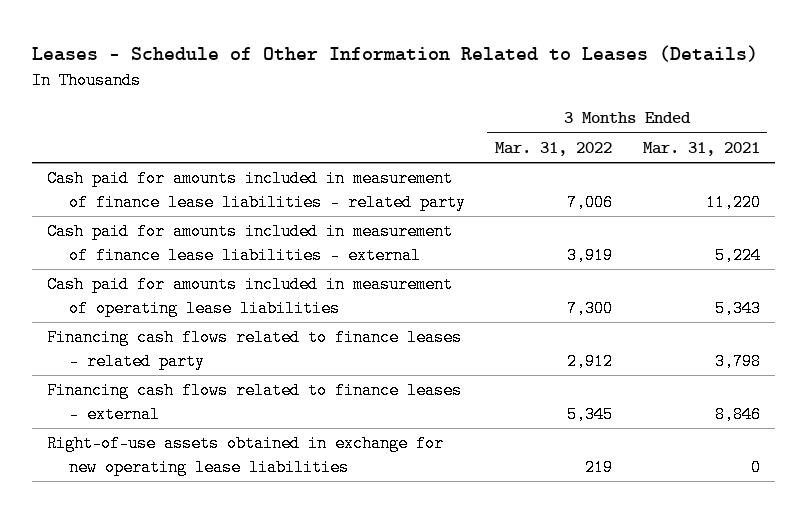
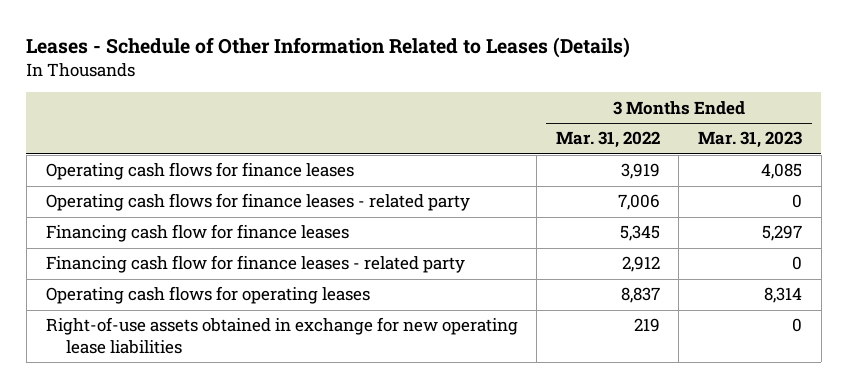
- | 3 Months Ended Mar. 31, 2022 | 3 Months Ended Mar. 31, 2021
+ | 3 Months Ended Mar. 31, 2022 | 3 Months Ended Mar. 31, 2023
- Cash paid for amounts included in measurement of finance lease liabilities - related party | 7,006 | 11,220
- Cash paid for amounts included in measurement of finance lease liabilities - external | 3,919 | 5,224
- Cash paid for amounts included in measurement of operating lease liabilities | 7,300 | 5,343
- Financing cash flows related to finance leases - related party | 2,912 | 3,798
- Financing cash flows related to finance leases - external | 5,345 | 8,846
+ Operating cash flows for finance leases | 3,919 | 4,085
+ Operating cash flows for finance leases - related party | 7,006 | 0
+ Financing cash flow for finance leases | 5,345 | 5,297
+ Financing cash flow for finance leases - related party | 2,912 | 0
+ Operating cash flows for operating leases | 8,837 | 8,314

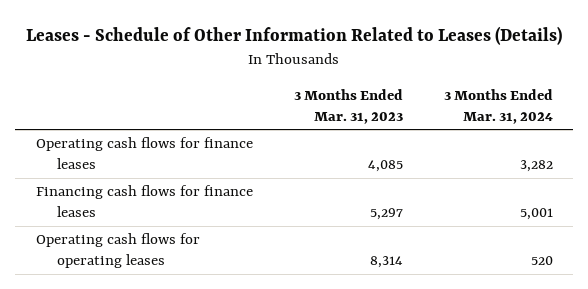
- | 3 Months Ended Mar. 31, 2022 | 3 Months Ended Mar. 31, 2023
+ | 3 Months Ended Mar. 31, 2023 | 3 Months Ended Mar. 31, 2024
- Operating cash flows for finance leases - related party | 7,006 | 0
- Financing cash flow for finance leases | 5,345 | 5,297
- Financing cash flow for finance leases - related party | 2,912 | 0
+ Financing cash flows for finance leases | 5,297 | 5,001
- Right-of-use assets obtained in exchange for new operating lease liabilities | 219 | 0

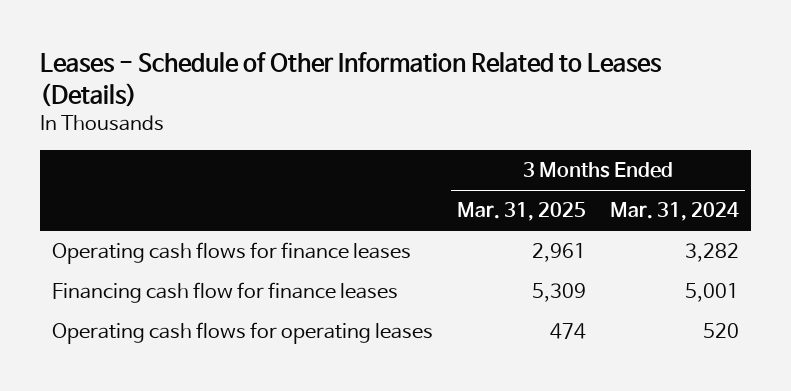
- | 3 Months Ended Mar. 31, 2023 | 3 Months Ended Mar. 31, 2024
+ | 3 Months Ended Mar. 31, 2025 | 3 Months Ended Mar. 31, 2024
- Financing cash flows for finance leases | 5,297 | 5,001
+ Financing cash flow for finance leases | 5,309 | 5,001

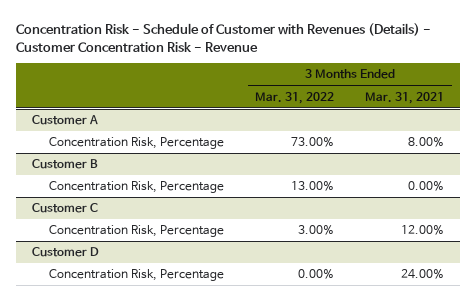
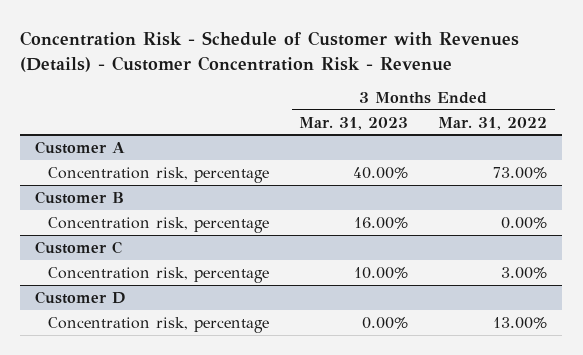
- | 3 Months Ended Mar. 31, 2022 | 3 Months Ended Mar. 31, 2021
+ | 3 Months Ended Mar. 31, 2023 | 3 Months Ended Mar. 31, 2022
@ Customer A
- Concentration Risk, Percentage | 73.00% | 8.00%
+ Concentration risk, percentage | 40.00% | 73.00%
@ Customer B
- Concentration Risk, Percentage | 13.00% | 0.00%
+ Concentration risk, percentage | 16.00% | 0.00%
@ Customer C
- Concentration Risk, Percentage | 3.00% | 12.00%
+ Concentration risk, percentage | 10.00% | 3.00%
@ Customer D
- Concentration Risk, Percentage | 0.00% | 24.00%
+ Concentration risk, percentage | 0.00% | 13.00%

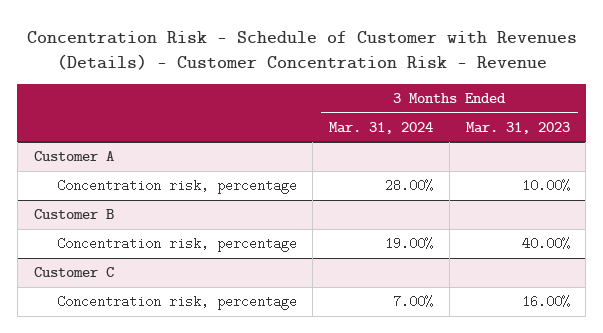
- | 3 Months Ended Mar. 31, 2023 | 3 Months Ended Mar. 31, 2022
+ | 3 Months Ended Mar. 31, 2024 | 3 Months Ended Mar. 31, 2023
@ Customer A
- Concentration risk, percentage | 40.00% | 73.00%
+ Concentration risk, percentage | 28.00% | 10.00%
@ Customer B
- Concentration risk, percentage | 16.00% | 0.00%
+ Concentration risk, percentage | 19.00% | 40.00%
@ Customer C
- Concentration risk, percentage | 10.00% | 3.00%
- Customer D
- Concentration risk, percentage | 0.00% | 13.00%
@ Customer C
+ Concentration risk, percentage | 7.00% | 16.00%

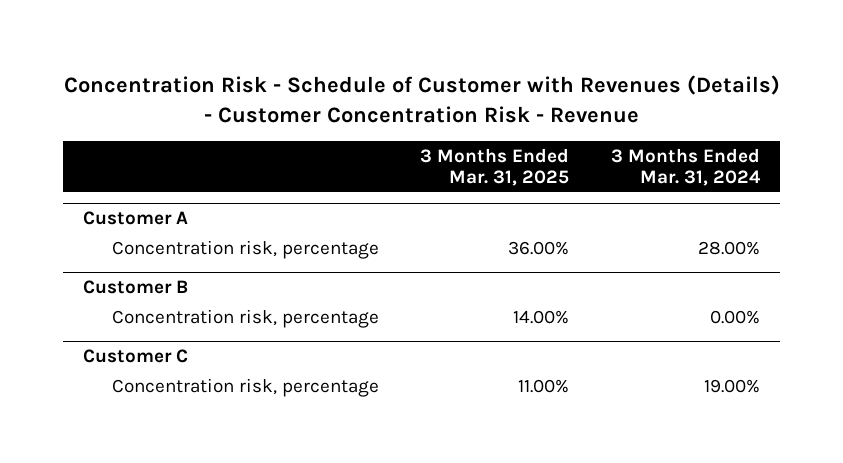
- | 3 Months Ended Mar. 31, 2024 | 3 Months Ended Mar. 31, 2023
+ | 3 Months Ended Mar. 31, 2025 | 3 Months Ended Mar. 31, 2024
@ Customer B
- Concentration risk, percentage | 19.00% | 40.00%
+ Concentration risk, percentage | 14.00% | 0.00%
@ Customer C
- Concentration risk, percentage | 7.00% | 16.00%
+ Concentration risk, percentage | 11.00% | 19.00%

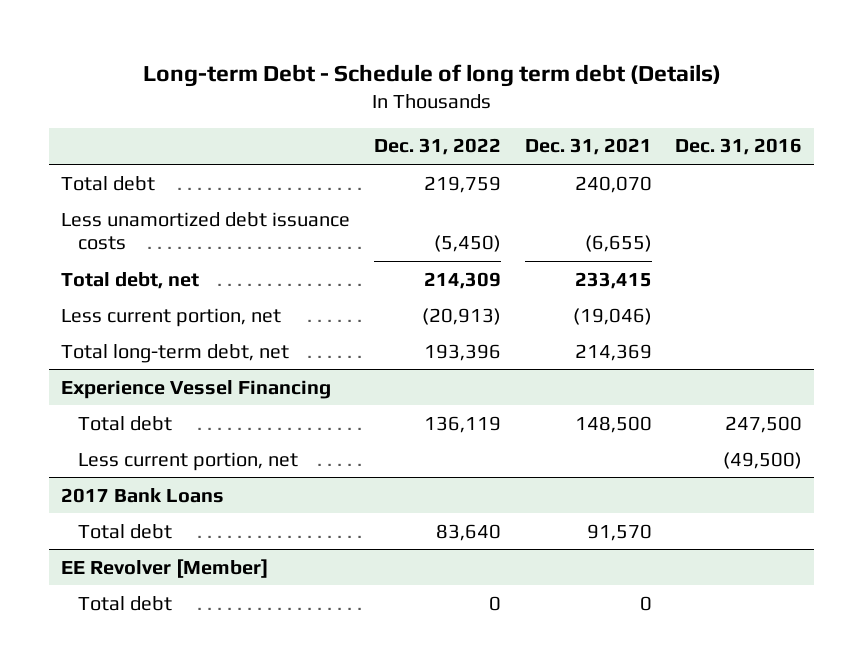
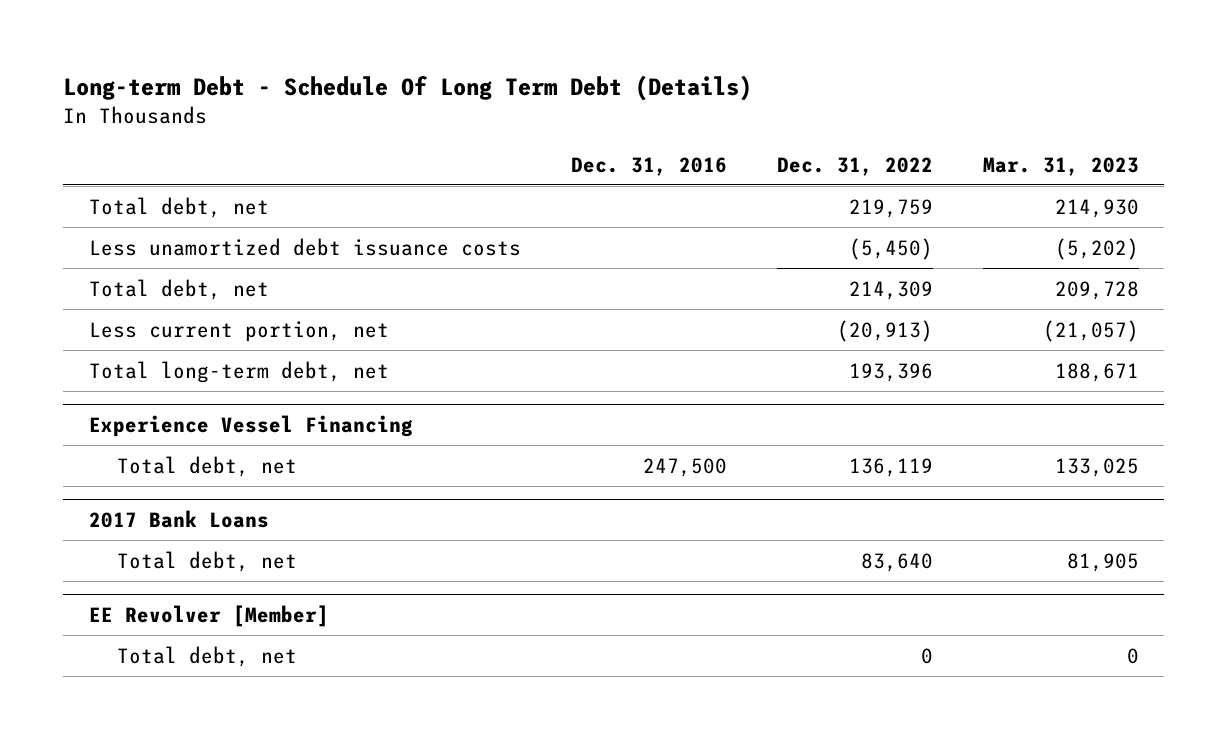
- Long-term Debt - Schedule of long term debt (Details)
+ Long-term Debt - Schedule Of Long Term Debt (Details)
- | Dec. 31, 2022 | Dec. 31, 2021 | Dec. 31, 2016
+ | Dec. 31, 2016 | Dec. 31, 2022 | Mar. 31, 2023
- Total debt | 219,759 | 240,070 |
+ Total debt, net | | 219,759 | 214,930
@ Experience Vessel Financing
- Total debt | 136,119 | 148,500 | 247,500
- Less current portion, net | | | (49,500)
+ Total debt, net | 247,500 | 136,119 | 133,025
@ 2017 Bank Loans
- Total debt | 83,640 | 91,570 |
+ Total debt, net | | 83,640 | 81,905
@ EE Revolver [Member]
- Total debt | 0 | 0 |
+ Total debt, net | | 0 | 0

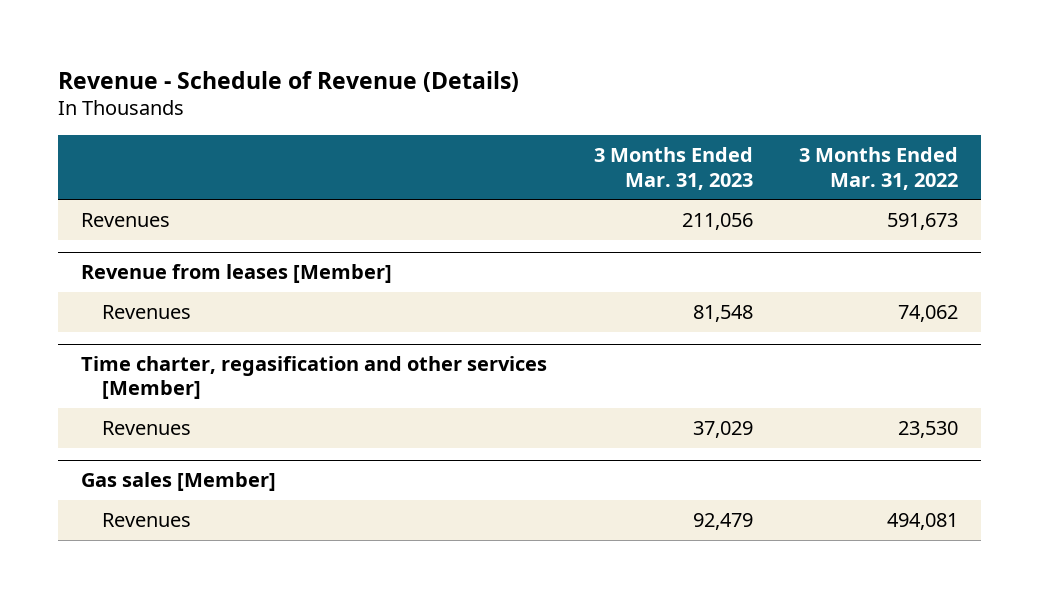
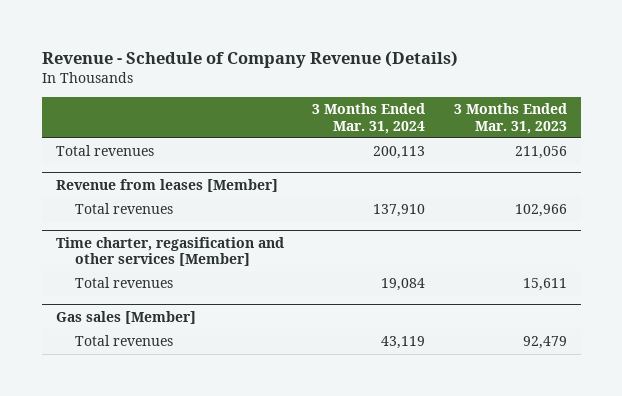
- Revenue - Schedule of Revenue (Details)
+ Revenue - Schedule of Company Revenue (Details)
- | 3 Months Ended Mar. 31, 2023 | 3 Months Ended Mar. 31, 2022
+ | 3 Months Ended Mar. 31, 2024 | 3 Months Ended Mar. 31, 2023
- Revenues | 211,056 | 591,673
+ Total revenues | 200,113 | 211,056
@ Revenue from leases [Member]
- Revenues | 81,548 | 74,062
+ Total revenues | 137,910 | 102,966
@ Time charter, regasification and other services [Member]
- Revenues | 37,029 | 23,530
+ Total revenues | 19,084 | 15,611
@ Gas sales [Member]
- Revenues | 92,479 | 494,081
+ Total revenues | 43,119 | 92,479

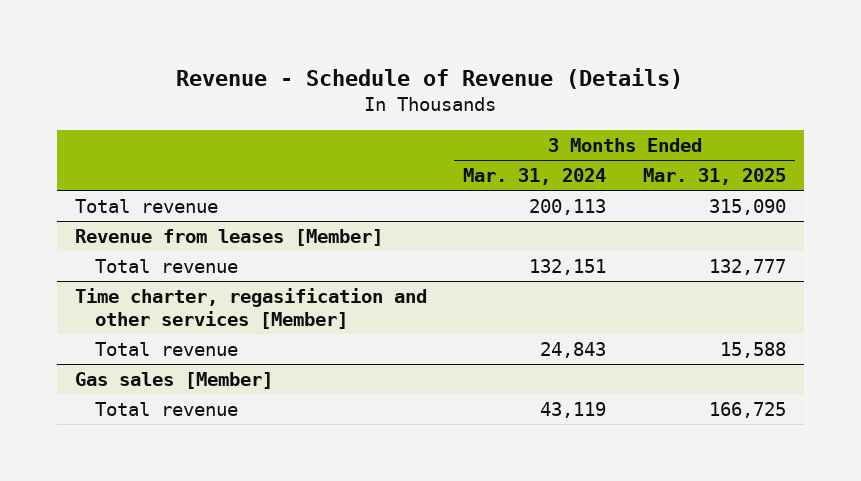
- Revenue - Schedule of Company Revenue (Details)
+ Revenue - Schedule of Revenue (Details)
- | 3 Months Ended Mar. 31, 2024 | 3 Months Ended Mar. 31, 2023
+ | 3 Months Ended Mar. 31, 2024 | 3 Months Ended Mar. 31, 2025
- Total revenues | 200,113 | 211,056
+ Total revenue | 200,113 | 315,090
@ Revenue from leases [Member]
- Total revenues | 137,910 | 102,966
+ Total revenue | 132,151 | 132,777
@ Time charter, regasification and other services [Member]
- Total revenues | 19,084 | 15,611
+ Total revenue | 24,843 | 15,588
@ Gas sales [Member]
- Total revenues | 43,119 | 92,479
+ Total revenue | 43,119 | 166,725

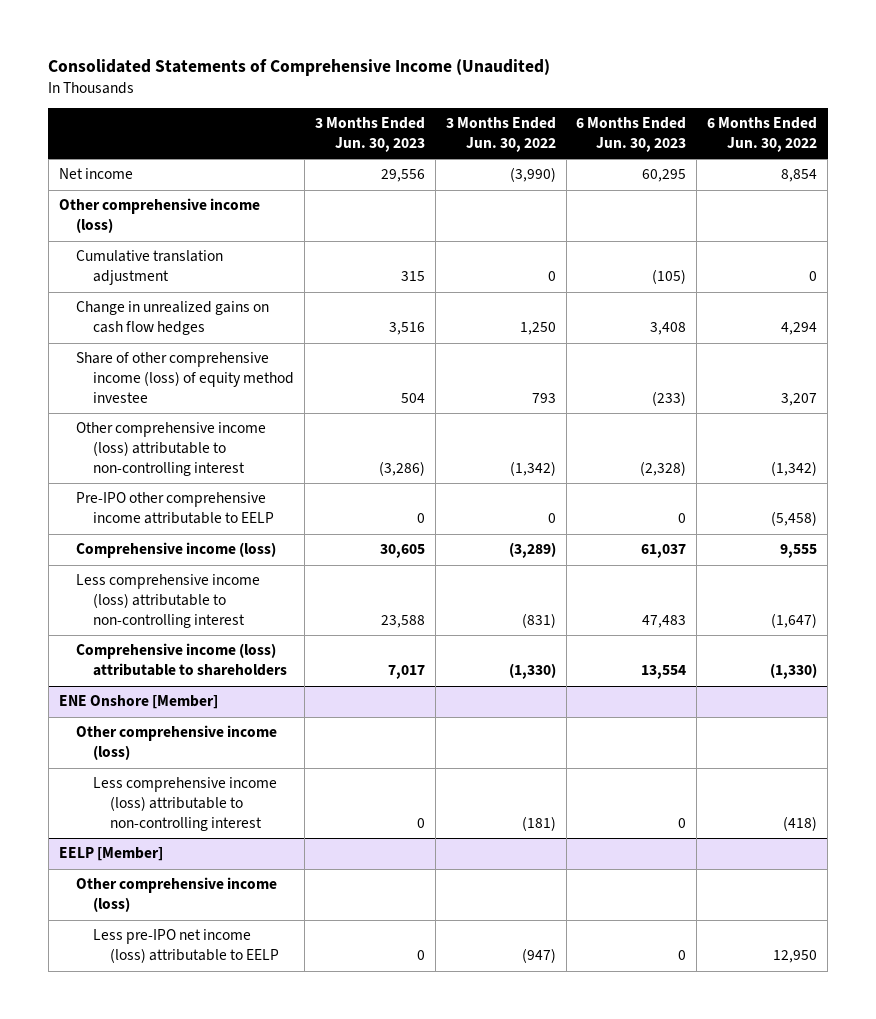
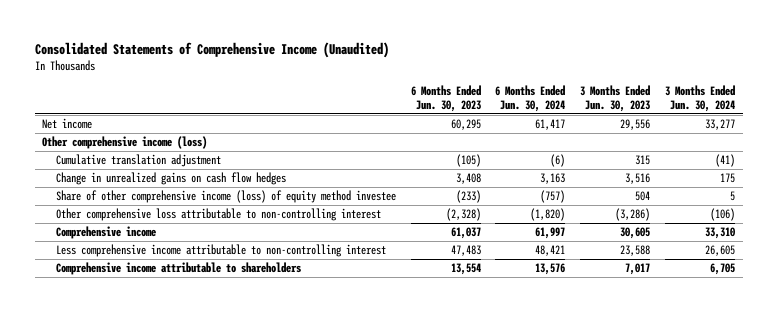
- | 3 Months Ended Jun. 30, 2023 | 3 Months Ended Jun. 30, 2022 | 6 Months Ended Jun. 30, 2023 | 6 Months Ended Jun. 30, 2022
+ | 6 Months Ended Jun. 30, 2023 | 6 Months Ended Jun. 30, 2024 | 3 Months Ended Jun. 30, 2023 | 3 Months Ended Jun. 30, 2024
- Other comprehensive income (loss) attributable to non-controlling interest | (3,286) | (1,342) | (2,328) | (1,342)
- Pre-IPO other comprehensive income attributable to EELP | 0 | 0 | 0 | (5,458)
- Comprehensive income (loss) | 30,605 | (3,289) | 61,037 | 9,555
- Less comprehensive income (loss) attributable to non-controlling interest | 23,588 | (831) | 47,483 | (1,647)
- Comprehensive income (loss) attributable to shareholders | 7,017 | (1,330) | 13,554 | (1,330)
- ENE Onshore [Member]
- Other comprehensive income (loss)
- Less comprehensive income (loss) attributable to non-controlling interest | 0 | (181) | 0 | (418)
- EELP [Member]
- Other comprehensive income (loss)
- Less pre-IPO net income (loss) attributable to EELP | 0 | (947) | 0 | 12,950
+ Other comprehensive loss attributable to non-controlling interest | (2,328) | (1,820) | (3,286) | (106)
+ Comprehensive income | 61,037 | 61,997 | 30,605 | 33,310
+ Less comprehensive income attributable to non-controlling interest | 47,483 | 48,421 | 23,588 | 26,605
+ Comprehensive income attributable to shareholders | 13,554 | 13,576 | 7,017 | 6,705

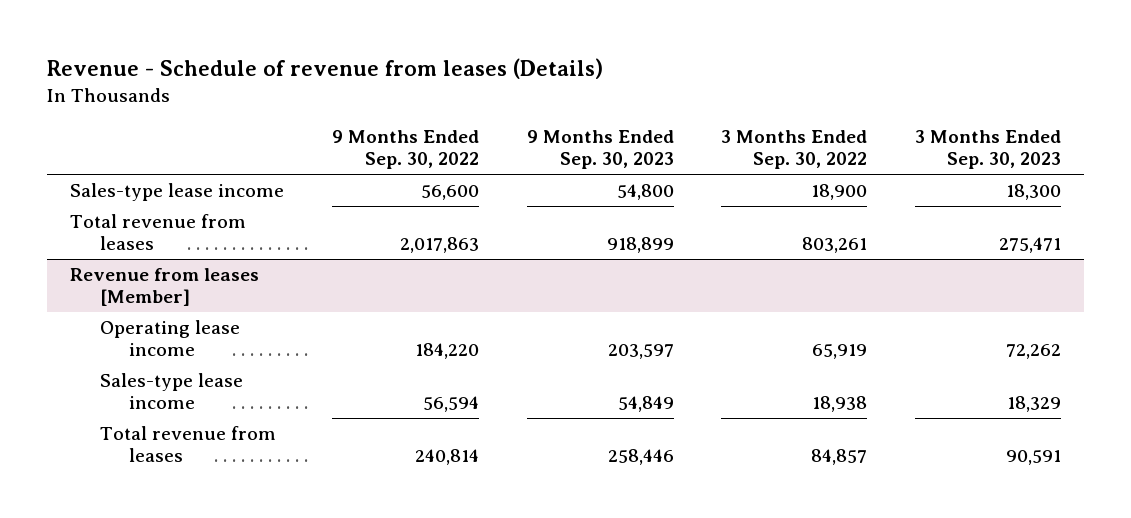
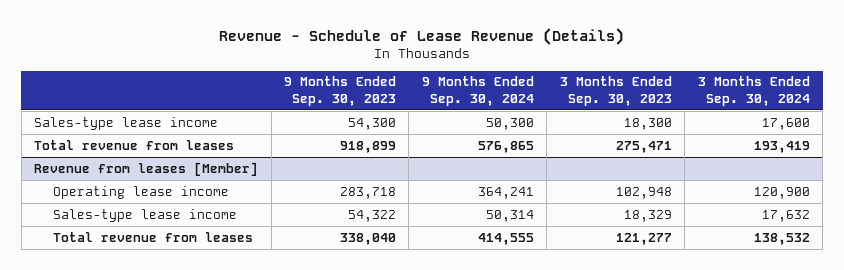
- Revenue - Schedule of revenue from leases (Details)
+ Revenue - Schedule of Lease Revenue (Details)
- | 9 Months Ended Sep. 30, 2022 | 9 Months Ended Sep. 30, 2023 | 3 Months Ended Sep. 30, 2022 | 3 Months Ended Sep. 30, 2023
+ | 9 Months Ended Sep. 30, 2023 | 9 Months Ended Sep. 30, 2024 | 3 Months Ended Sep. 30, 2023 | 3 Months Ended Sep. 30, 2024
- Sales-type lease income | 56,600 | 54,800 | 18,900 | 18,300
+ Sales-type lease income | 54,300 | 50,300 | 18,300 | 17,600
@ Revenue from leases [Member]
- Operating lease income | 184,220 | 203,597 | 65,919 | 72,262
- Sales-type lease income | 56,594 | 54,849 | 18,938 | 18,329
- Total revenue from leases | 240,814 | 258,446 | 84,857 | 90,591
+ Operating lease income | 283,718 | 364,241 | 102,948 | 120,900
+ Sales-type lease income | 54,322 | 50,314 | 18,329 | 17,632
+ Total revenue from leases | 338,040 | 414,555 | 121,277 | 138,532

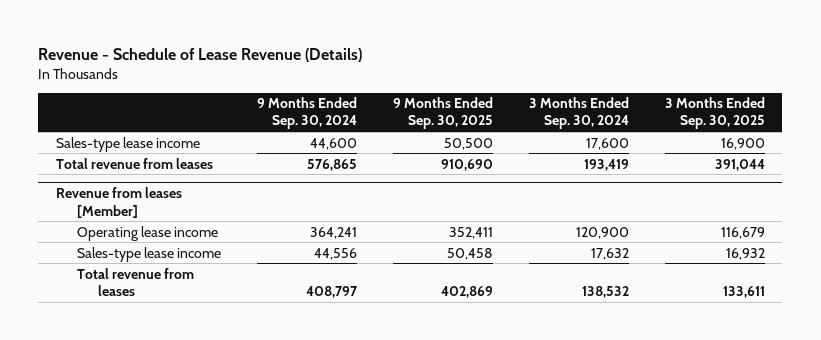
- | 9 Months Ended Sep. 30, 2023 | 9 Months Ended Sep. 30, 2024 | 3 Months Ended Sep. 30, 2023 | 3 Months Ended Sep. 30, 2024
+ | 9 Months Ended Sep. 30, 2024 | 9 Months Ended Sep. 30, 2025 | 3 Months Ended Sep. 30, 2024 | 3 Months Ended Sep. 30, 2025
- Sales-type lease income | 54,300 | 50,300 | 18,300 | 17,600
+ Sales-type lease income | 44,600 | 50,500 | 17,600 | 16,900
@ Revenue from leases [Member]
- Sales-type lease income | 54,322 | 50,314 | 18,329 | 17,632
- Total revenue from leases | 338,040 | 414,555 | 121,277 | 138,532
+ Sales-type lease income | 44,556 | 50,458 | 17,632 | 16,932
+ Total revenue from leases | 408,797 | 402,869 | 138,532 | 133,611

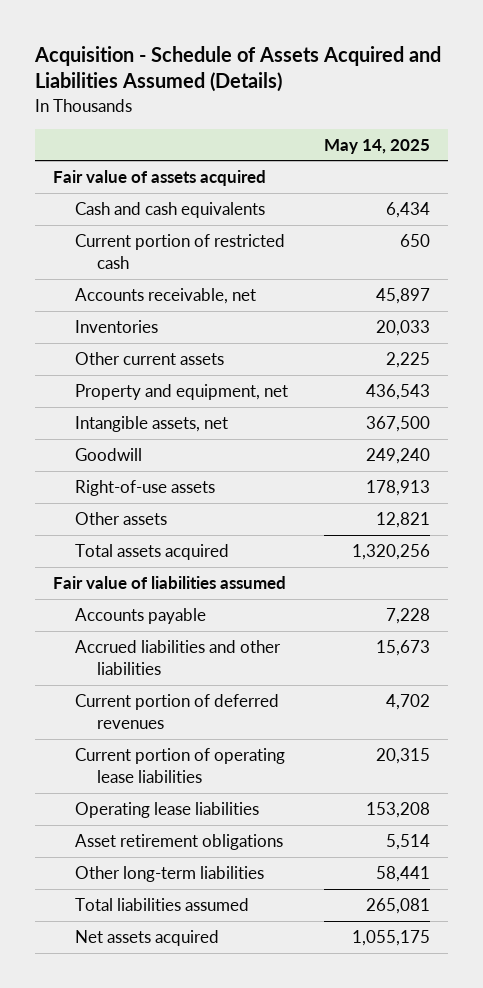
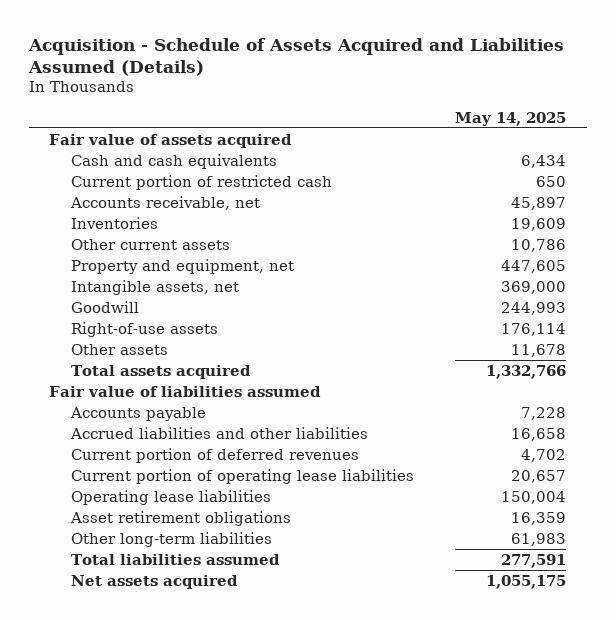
- Inventories | 20,033
- Other current assets | 2,225
- Property and equipment, net | 436,543
- Intangible assets, net | 367,500
- Goodwill | 249,240
- Right-of-use assets | 178,913
- Other assets | 12,821
- Total assets acquired | 1,320,256
+ Inventories | 19,609
+ Other current assets | 10,786
+ Property and equipment, net | 447,605
+ Intangible assets, net | 369,000
+ Goodwill | 244,993
+ Right-of-use assets | 176,114
+ Other assets | 11,678
+ Total assets acquired | 1,332,766
- Accrued liabilities and other liabilities | 15,673
+ Accrued liabilities and other liabilities | 16,658
- Current portion of operating lease liabilities | 20,315
- Operating lease liabilities | 153,208
- Asset retirement obligations | 5,514
- Other long-term liabilities | 58,441
- Total liabilities assumed | 265,081
+ Current portion of operating lease liabilities | 20,657
+ Operating lease liabilities | 150,004
+ Asset retirement obligations | 16,359
+ Other long-term liabilities | 61,983
+ Total liabilities assumed | 277,591

